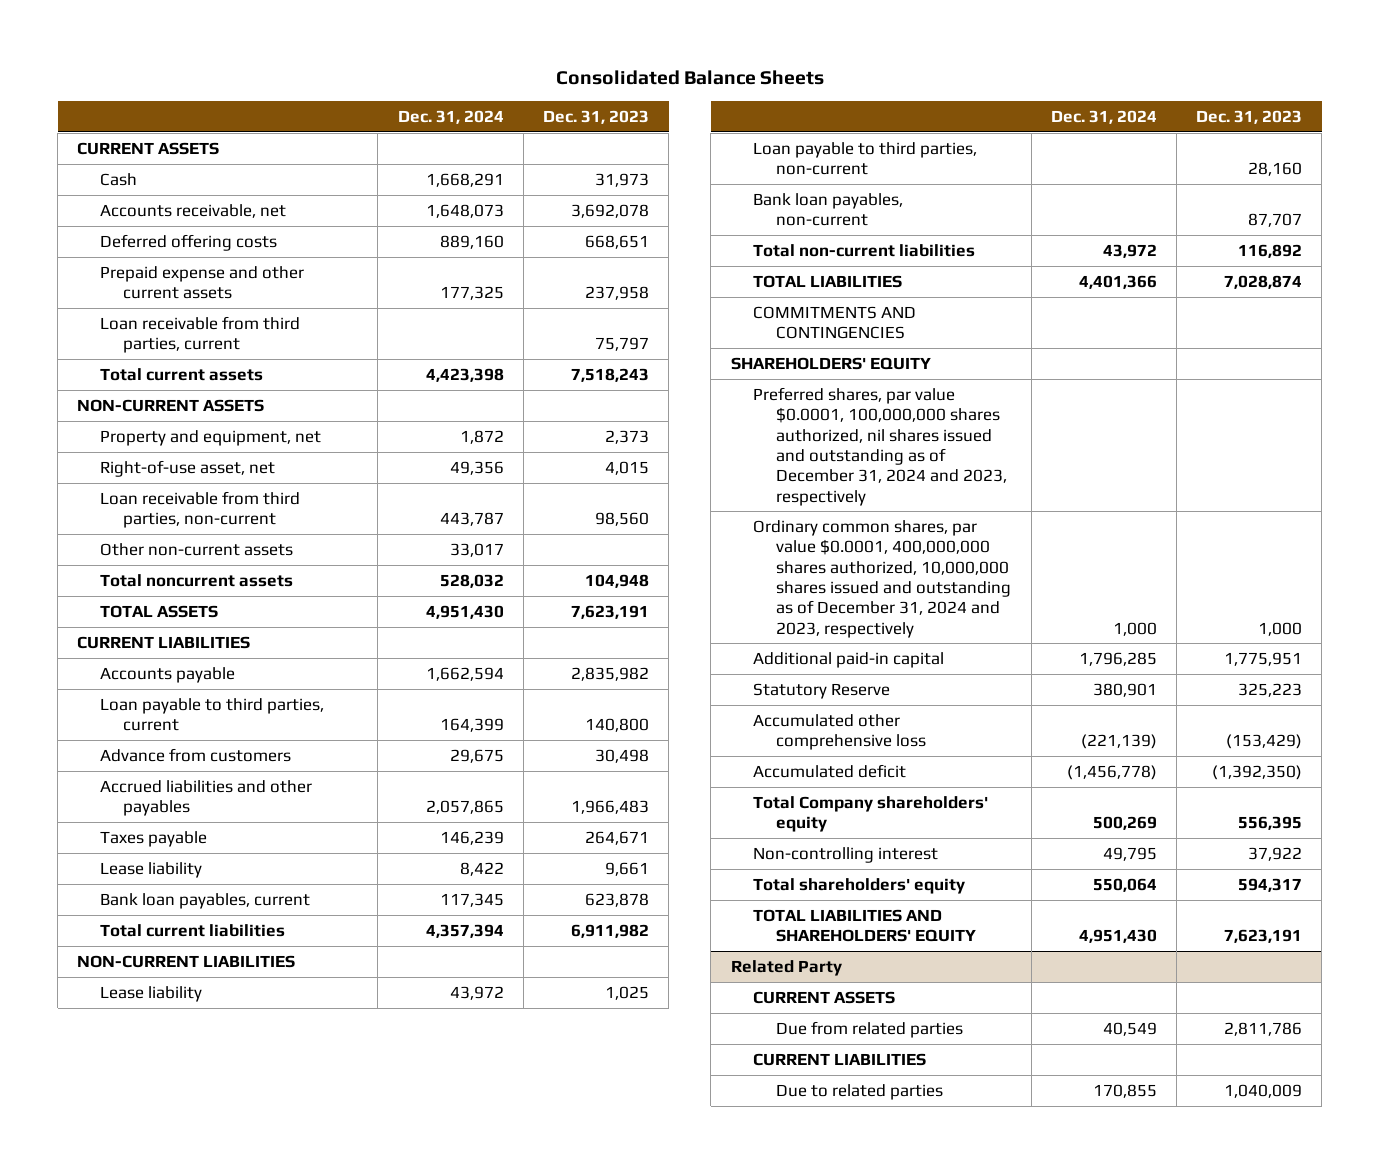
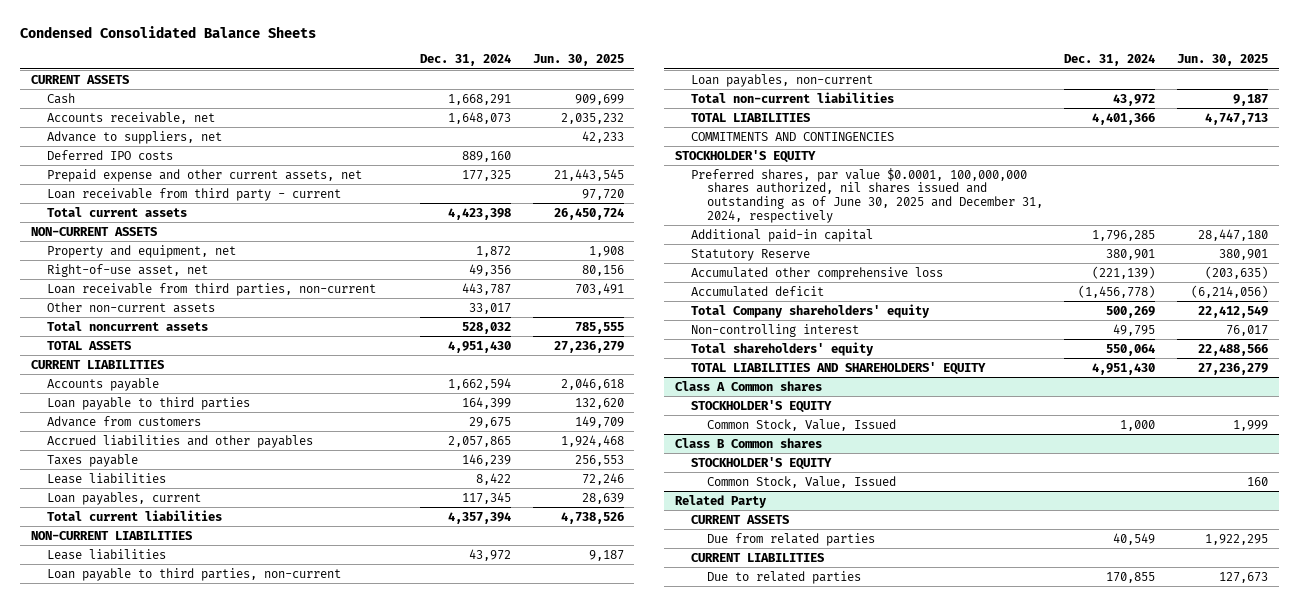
- Consolidated Balance Sheets
+ Condensed Consolidated Balance Sheets
- | Dec. 31, 2024 | Dec. 31, 2023
+ | Dec. 31, 2024 | Jun. 30, 2025
- Deferred offering costs | 889,160 | 668,651
- Prepaid expense and other current assets | 177,325 | 237,958
- Loan receivable from third parties, current | | 75,797
+ Advance to suppliers, net | | 42,233
+ Deferred IPO costs | 889,160 |
+ Prepaid expense and other current assets, net | 177,325 | 21,443,545
+ Loan receivable from third party - current | | 97,720
- Loan payable to third parties, current | 164,399 | 140,800
+ Loan payable to third parties | 164,399 | 132,620
- Lease liability | 8,422 | 9,661
- Bank loan payables, current | 117,345 | 623,878
+ Lease liabilities | 8,422 | 72,246
+ Loan payables, current | 117,345 | 28,639
- Lease liability | 43,972 | 1,025
+ Lease liabilities | 43,972 | 9,187
- Bank loan payables, non-current | | 87,707
+ Loan payables, non-current
- SHAREHOLDERS' EQUITY
- Preferred shares, par value $0.0001, 100,000,000 shares authorized, nil shares issued and outstanding as of December 31, 2024 and 2023, respectively
- Ordinary common shares, par value $0.0001, 400,000,000 shares authorized, 10,000,000 shares issued and outstanding as of December 31, 2024 and 2023, respectively | 1,000 | 1,000
+ STOCKHOLDER'S EQUITY
+ Preferred shares, par value $0.0001, 100,000,000 shares authorized, nil shares issued and outstanding as of June 30, 2025 and December 31, 2024, respectively
+ Class A Common shares
+ STOCKHOLDER'S EQUITY
+ Common Stock, Value, Issued | 1,000 | 1,999
+ Class B Common shares
+ STOCKHOLDER'S EQUITY
+ Common Stock, Value, Issued | | 160

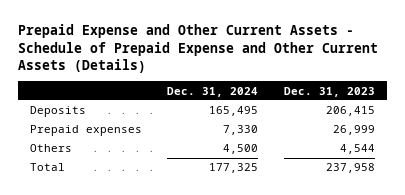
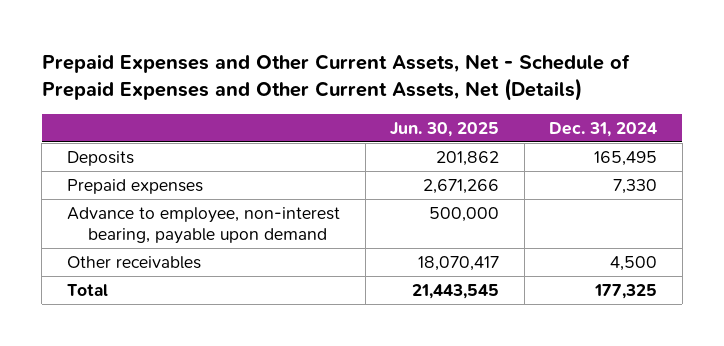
- Prepaid Expense and Other Current Assets - Schedule of Prepaid Expense and Other Current Assets (Details)
+ Prepaid Expenses and Other Current Assets, Net - Schedule of Prepaid Expenses and Other Current Assets, Net (Details)
- | Dec. 31, 2024 | Dec. 31, 2023
+ | Jun. 30, 2025 | Dec. 31, 2024
- Others | 4,500 | 4,544
+ Advance to employee, non-interest bearing, payable upon demand | 500,000 |
+ Other receivables | 18,070,417 | 4,500

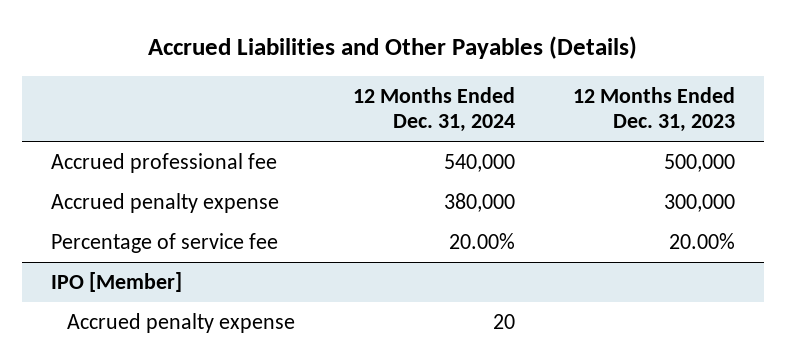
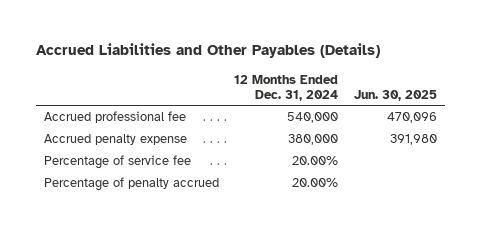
- | 12 Months Ended Dec. 31, 2024 | 12 Months Ended Dec. 31, 2023
+ | 12 Months Ended Dec. 31, 2024 | Jun. 30, 2025
- IPO [Member]
- Accrued penalty expense | 20 |
+ Percentage of penalty accrued | 20.00% |

